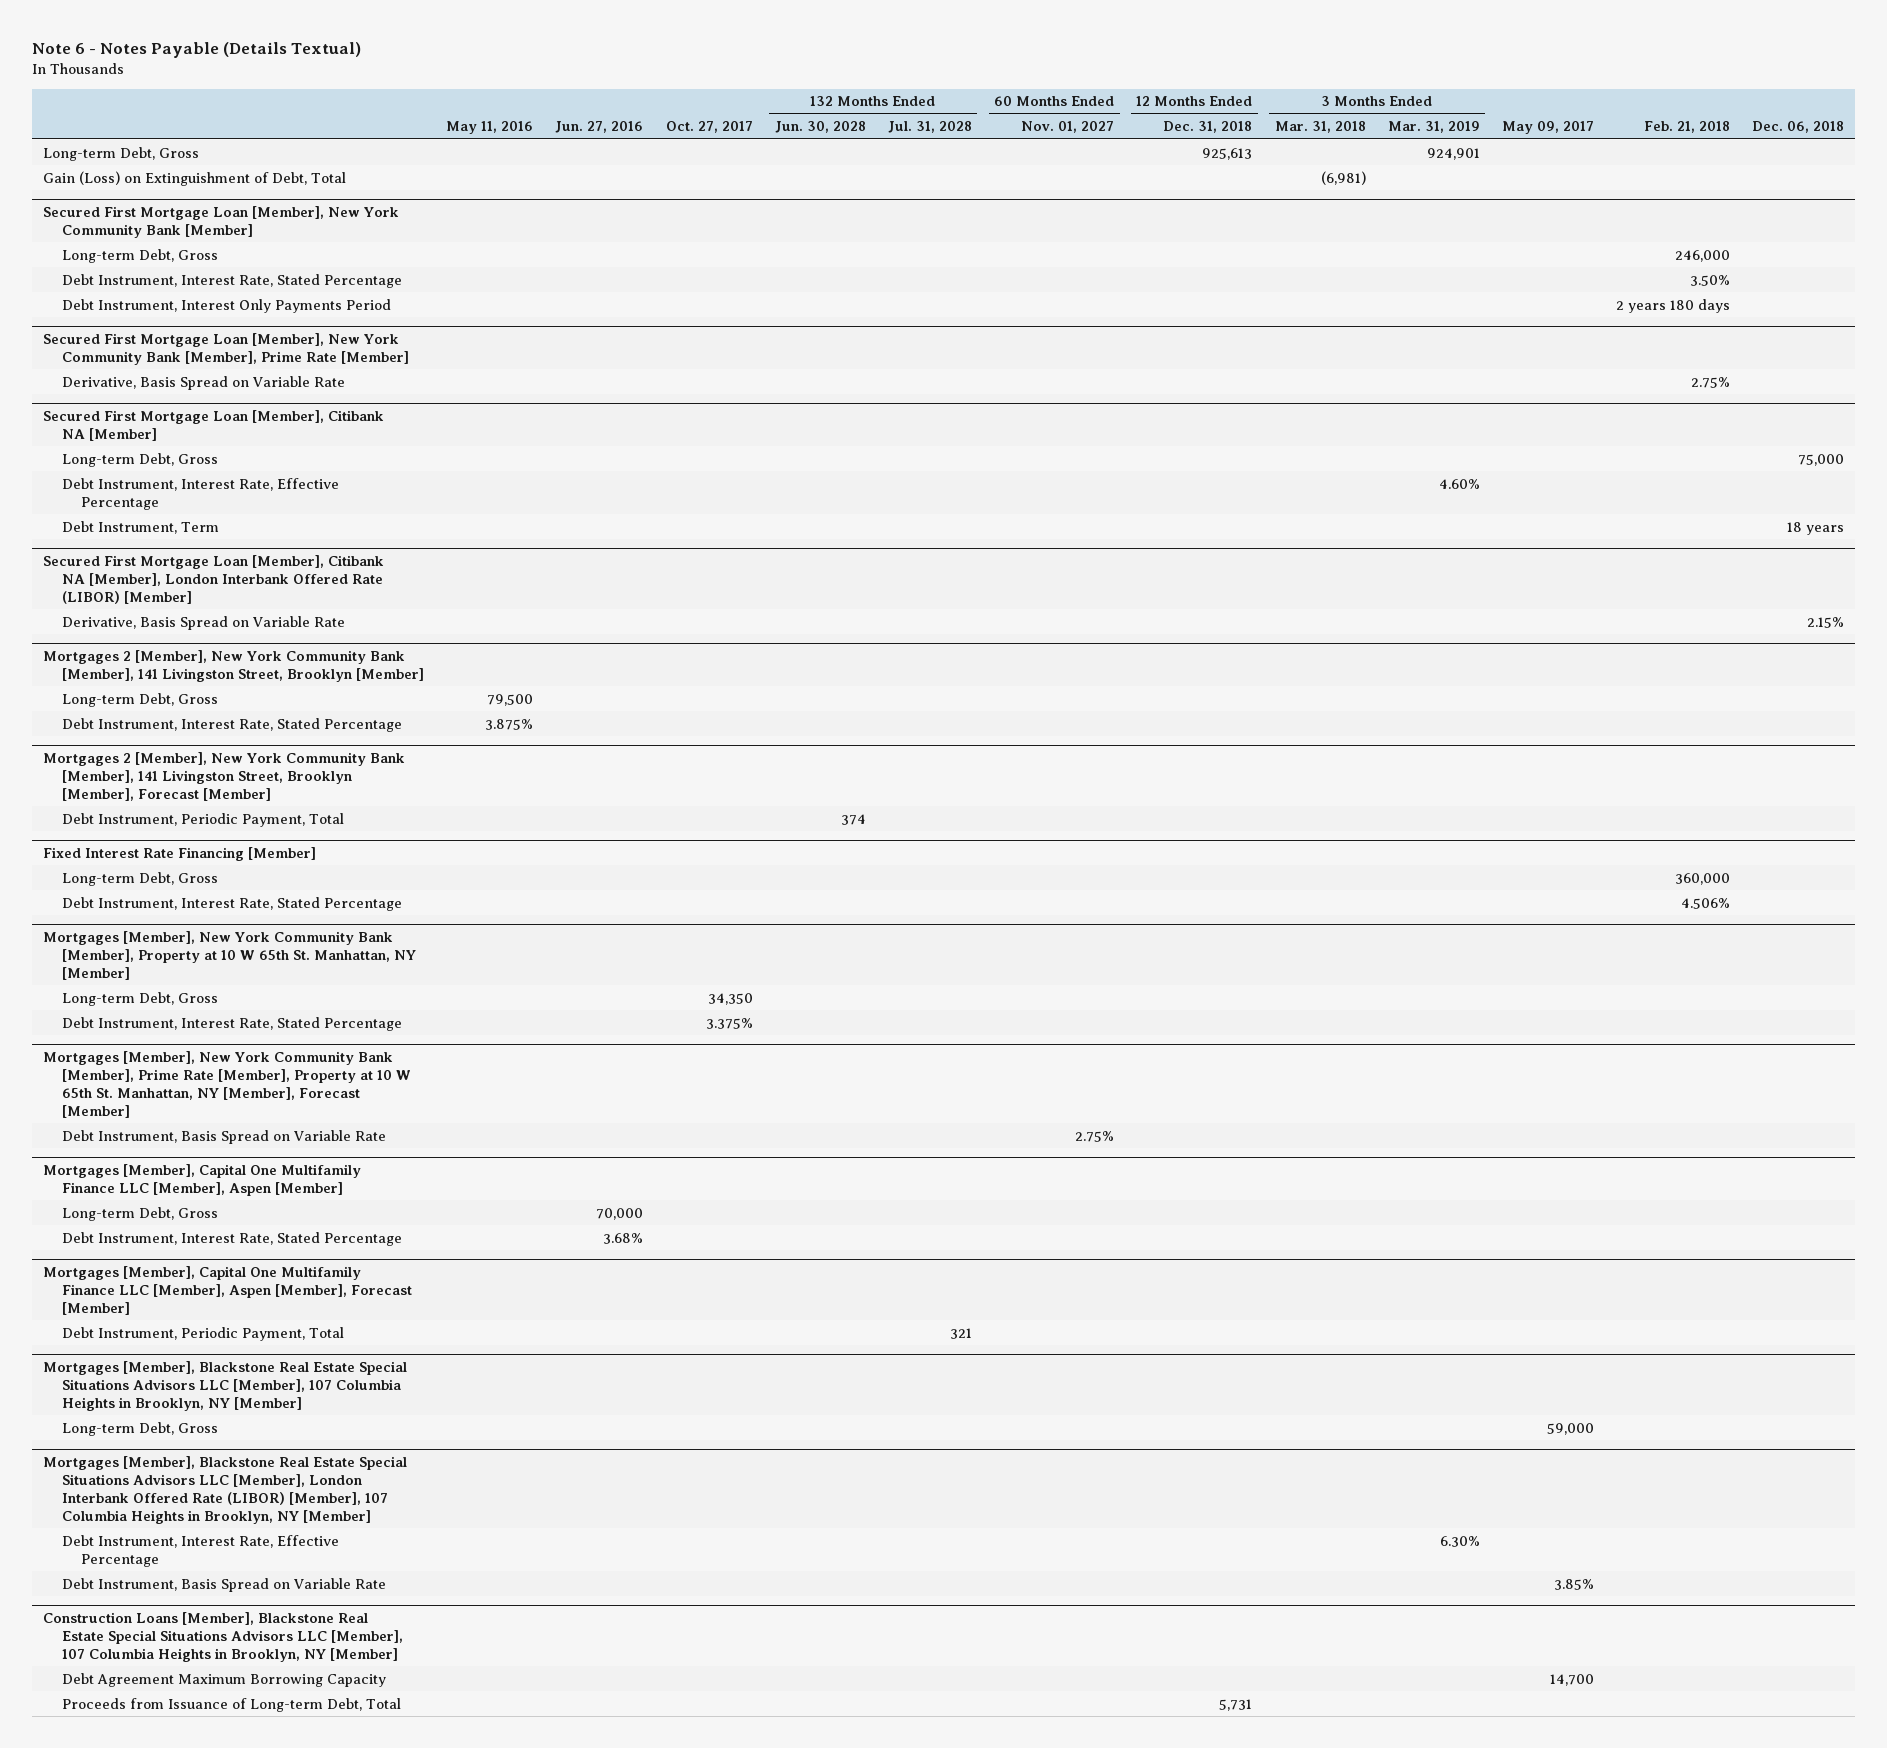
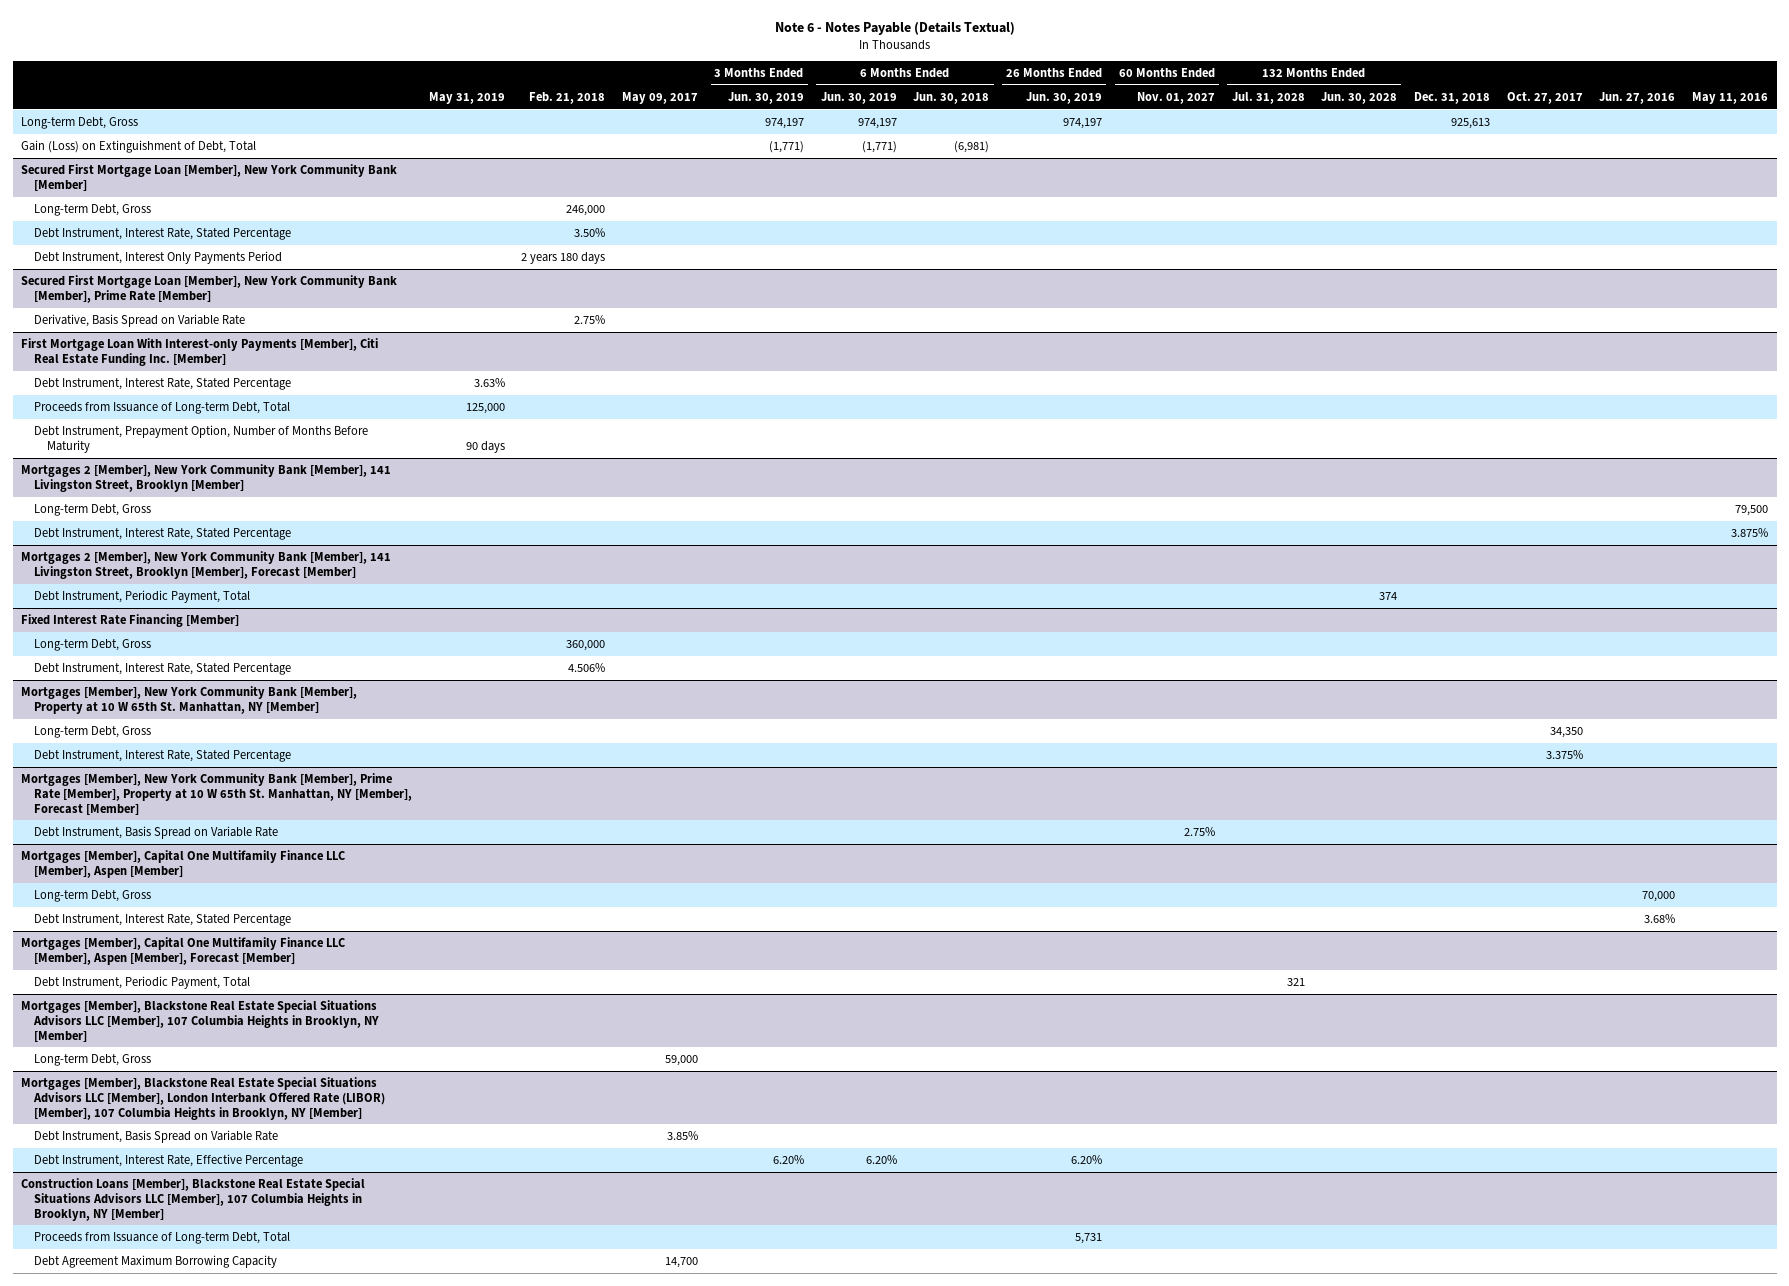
- | May 11, 2016 | Jun. 27, 2016 | Oct. 27, 2017 | 132 Months Ended Jun. 30, 2028 | 132 Months Ended Jul. 31, 2028 | 60 Months Ended Nov. 01, 2027 | 12 Months Ended Dec. 31, 2018 | 3 Months Ended Mar. 31, 2018 | 3 Months Ended Mar. 31, 2019 | May 09, 2017 | Feb. 21, 2018 | Dec. 06, 2018
+ | May 31, 2019 | Feb. 21, 2018 | May 09, 2017 | 3 Months Ended Jun. 30, 2019 | 6 Months Ended Jun. 30, 2019 | 6 Months Ended Jun. 30, 2018 | 26 Months Ended Jun. 30, 2019 | 60 Months Ended Nov. 01, 2027 | 132 Months Ended Jul. 31, 2028 | 132 Months Ended Jun. 30, 2028 | Dec. 31, 2018 | Oct. 27, 2017 | Jun. 27, 2016 | May 11, 2016
- Secured First Mortgage Loan [Member], Citibank NA [Member]
- Long-term Debt, Gross | | | | | | | | | | | | 75,000
- Debt Instrument, Interest Rate, Effective Percentage | | | | | | | | | 4.60% | | |
- Debt Instrument, Term | | | | | | | | | | | | 18 years
- Secured First Mortgage Loan [Member], Citibank NA [Member], London Interbank Offered Rate (LIBOR) [Member]
- Derivative, Basis Spread on Variable Rate | | | | | | | | | | | | 2.15%
+ First Mortgage Loan With Interest-only Payments [Member], Citi Real Estate Funding Inc. [Member]
+ Debt Instrument, Interest Rate, Stated Percentage | 3.63% | | | | | | | | | | | | |
+ Proceeds from Issuance of Long-term Debt, Total | 125,000 | | | | | | | | | | | | |
+ Debt Instrument, Prepayment Option, Number of Months Before Maturity | 90 days | | | | | | | | | | | | |
@ Mortgages [Member], Blackstone Real Estate Special Situations Advisors LLC [Member], London Interbank Offered Rate (LIBOR) [Member], 107 Columbia Heights in Brooklyn, NY [Member]
moved down: Debt Instrument, Interest Rate, Effective Percentage | | | | 6.20% | 6.20% | | 6.20% | | | | | | |
@ Construction Loans [Member], Blackstone Real Estate Special Situations Advisors LLC [Member], 107 Columbia Heights in Brooklyn, NY [Member]
moved down: Debt Agreement Maximum Borrowing Capacity | | | 14,700 | | | | | | | | | | |

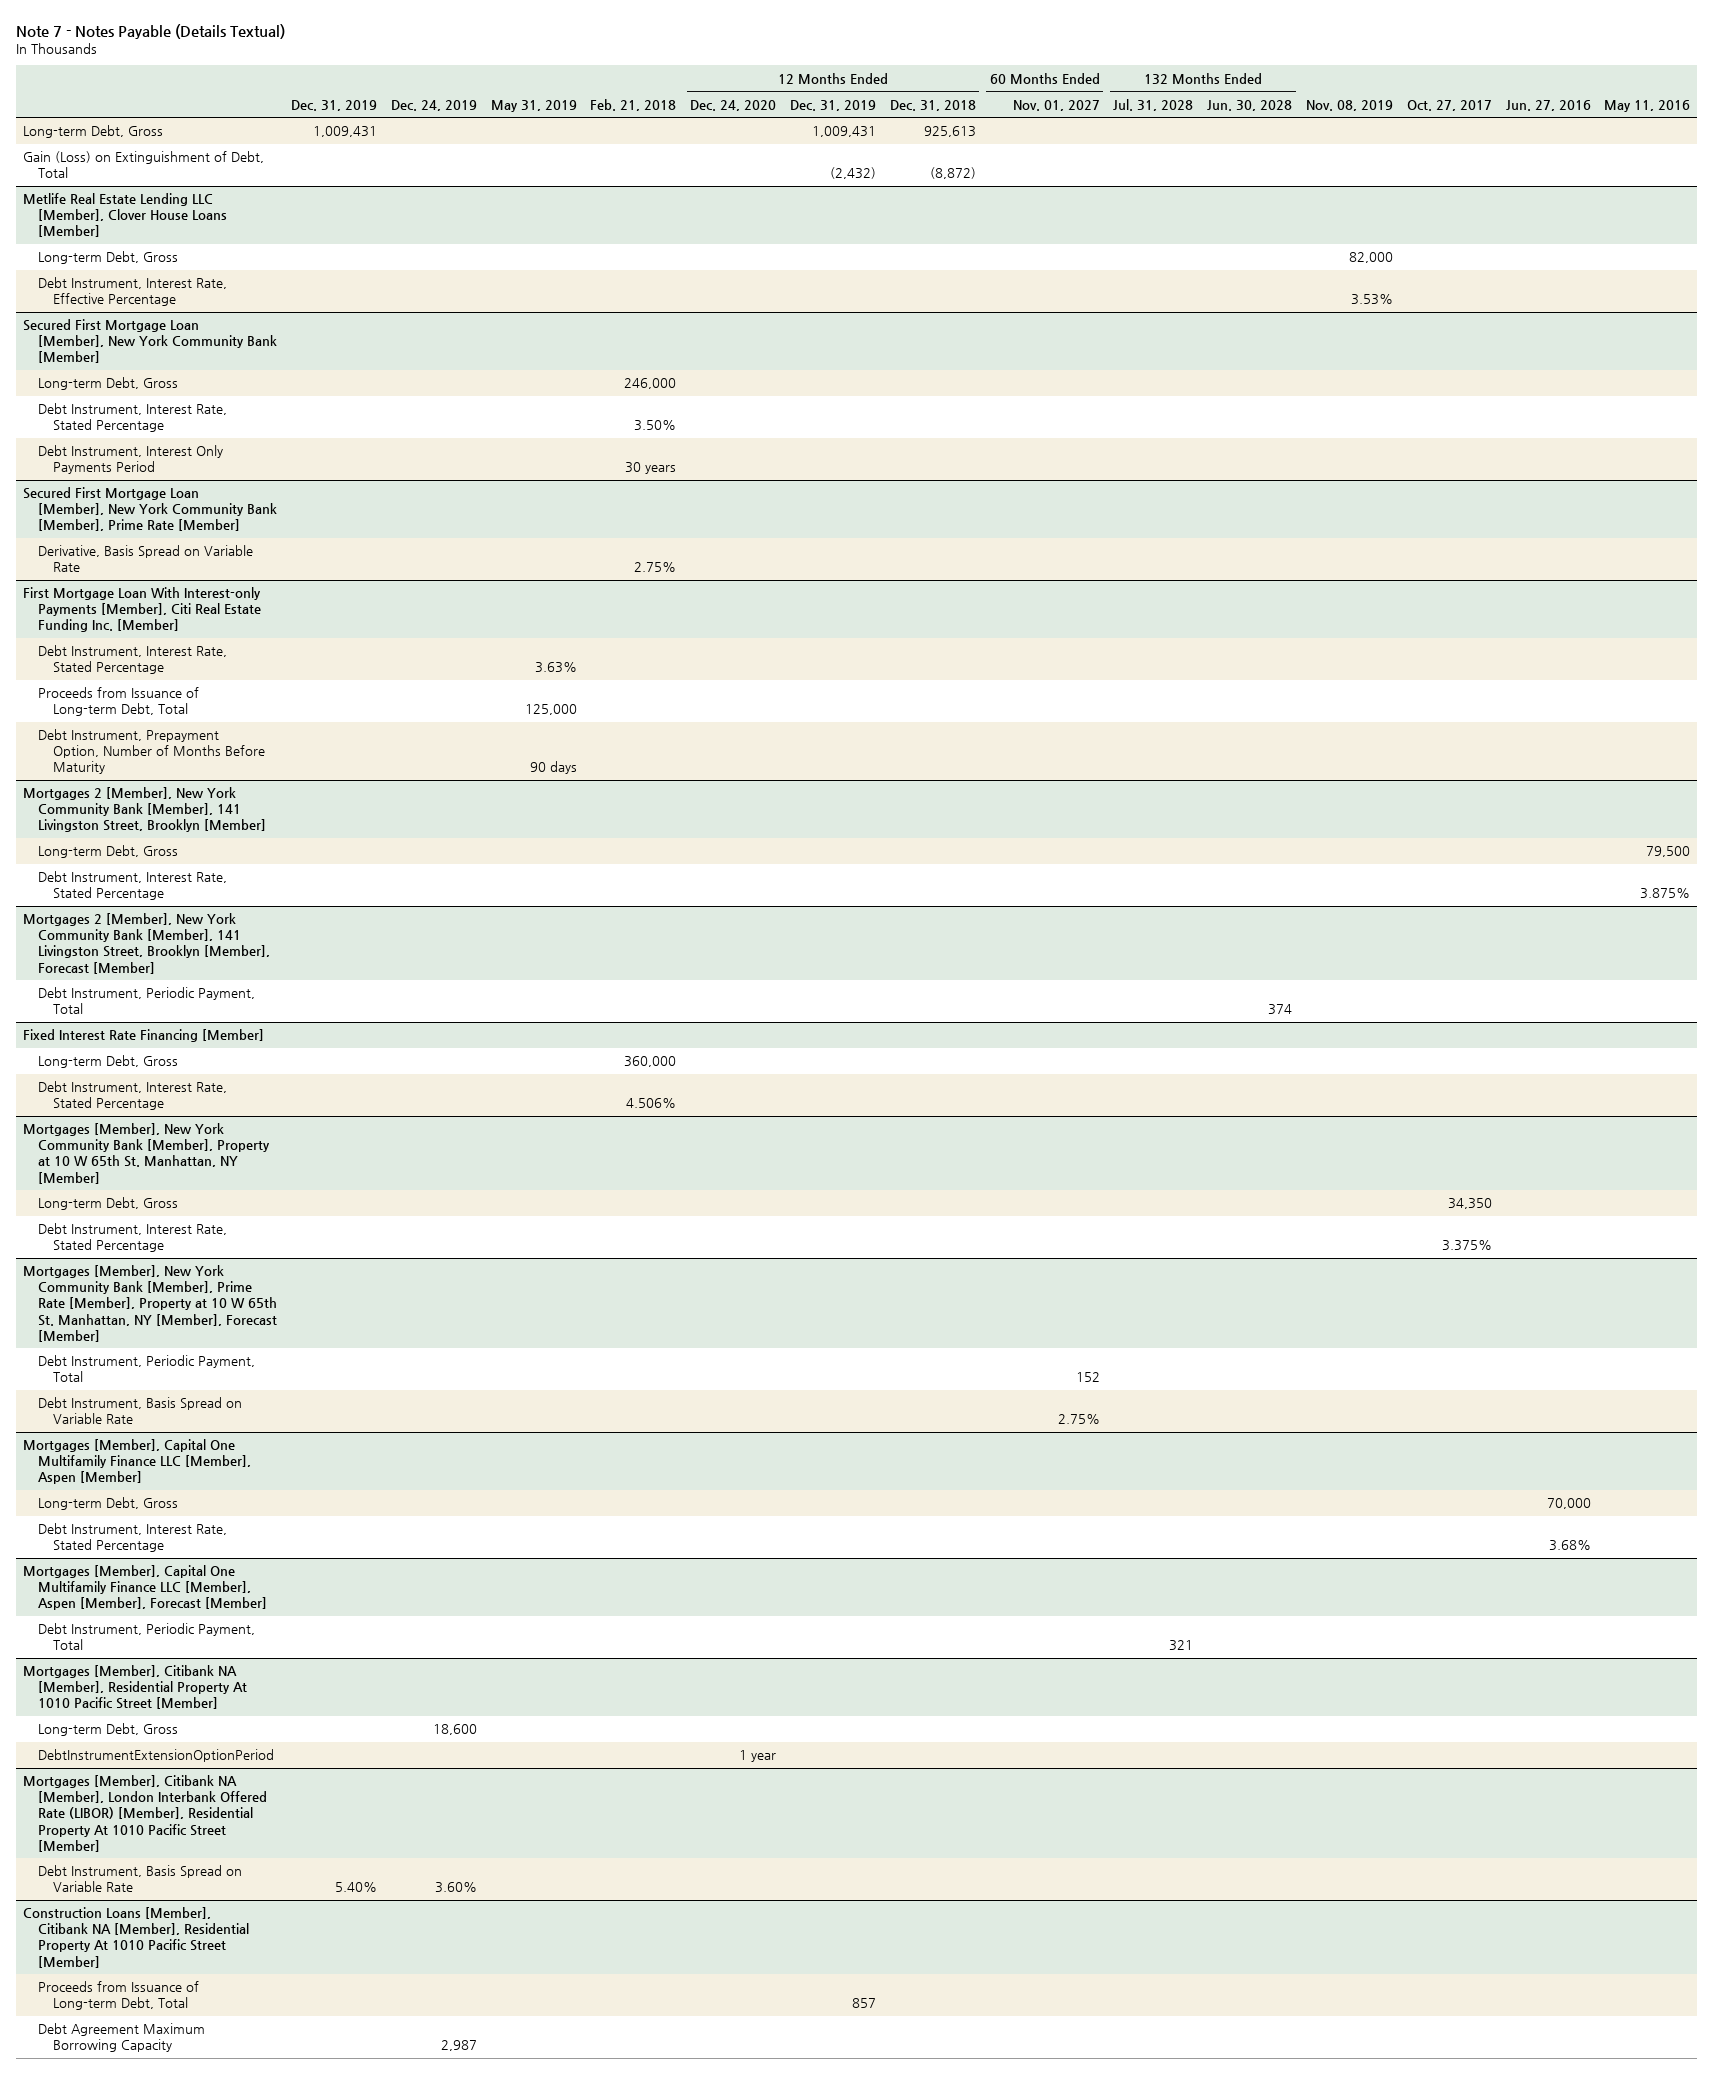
- Note 6 - Notes Payable (Details Textual)
+ Note 7 - Notes Payable (Details Textual)
- | May 31, 2019 | Feb. 21, 2018 | May 09, 2017 | 3 Months Ended Jun. 30, 2019 | 6 Months Ended Jun. 30, 2019 | 6 Months Ended Jun. 30, 2018 | 26 Months Ended Jun. 30, 2019 | 60 Months Ended Nov. 01, 2027 | 132 Months Ended Jul. 31, 2028 | 132 Months Ended Jun. 30, 2028 | Dec. 31, 2018 | Oct. 27, 2017 | Jun. 27, 2016 | May 11, 2016
+ | Dec. 31, 2019 | Dec. 24, 2019 | May 31, 2019 | Feb. 21, 2018 | 12 Months Ended Dec. 24, 2020 | 12 Months Ended Dec. 31, 2019 | 12 Months Ended Dec. 31, 2018 | 60 Months Ended Nov. 01, 2027 | 132 Months Ended Jul. 31, 2028 | 132 Months Ended Jun. 30, 2028 | Nov. 08, 2019 | Oct. 27, 2017 | Jun. 27, 2016 | May 11, 2016
+ Metlife Real Estate Lending LLC [Member], Clover House Loans [Member]
+ Long-term Debt, Gross | | | | | | | | | | | 82,000 | | |
+ Debt Instrument, Interest Rate, Effective Percentage | | | | | | | | | | | 3.53% | | |
@ Secured First Mortgage Loan [Member], New York Community Bank [Member]
- Debt Instrument, Interest Only Payments Period | | 2 years 180 days | | | | | | | | | | | |
+ Debt Instrument, Interest Only Payments Period | | | | 30 years | | | | | | | | | |
@ Mortgages [Member], New York Community Bank [Member], Prime Rate [Member], Property at 10 W 65th St. Manhattan, NY [Member], Forecast [Member]
+ Debt Instrument, Periodic Payment, Total | | | | | | | | 152 | | | | | |
- Mortgages [Member], Blackstone Real Estate Special Situations Advisors LLC [Member], 107 Columbia Heights in Brooklyn, NY [Member]
- Long-term Debt, Gross | | | 59,000 | | | | | | | | | | |
- Mortgages [Member], Blackstone Real Estate Special Situations Advisors LLC [Member], London Interbank Offered Rate (LIBOR) [Member], 107 Columbia Heights in Brooklyn, NY [Member]
- Debt Instrument, Basis Spread on Variable Rate | | | 3.85% | | | | | | | | | | |
- Debt Instrument, Interest Rate, Effective Percentage | | | | 6.20% | 6.20% | | 6.20% | | | | | | |
- Construction Loans [Member], Blackstone Real Estate Special Situations Advisors LLC [Member], 107 Columbia Heights in Brooklyn, NY [Member]
- Proceeds from Issuance of Long-term Debt, Total | | | | | | | 5,731 | | | | | | |
- Debt Agreement Maximum Borrowing Capacity | | | 14,700 | | | | | | | | | | |
+ Mortgages [Member], Citibank NA [Member], Residential Property At 1010 Pacific Street [Member]
+ Long-term Debt, Gross | | 18,600 | | | | | | | | | | | |
+ DebtInstrumentExtensionOptionPeriod | | | | | 1 year | | | | | | | | |
+ Mortgages [Member], Citibank NA [Member], London Interbank Offered Rate (LIBOR) [Member], Residential Property At 1010 Pacific Street [Member]
+ Debt Instrument, Basis Spread on Variable Rate | 5.40% | 3.60% | | | | | | | | | | | |
+ Construction Loans [Member], Citibank NA [Member], Residential Property At 1010 Pacific Street [Member]
+ Proceeds from Issuance of Long-term Debt, Total | | | | | | 857 | | | | | | | |
+ Debt Agreement Maximum Borrowing Capacity | | 2,987 | | | | | | | | | | | |

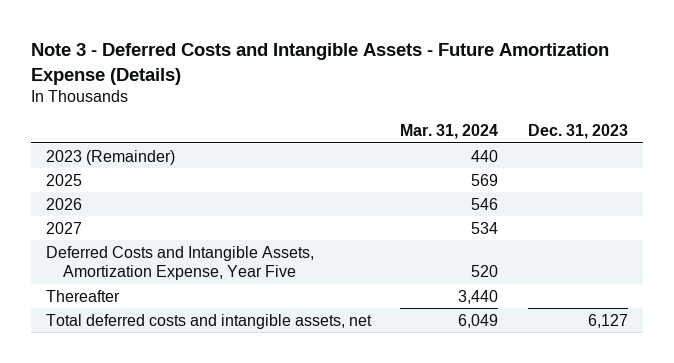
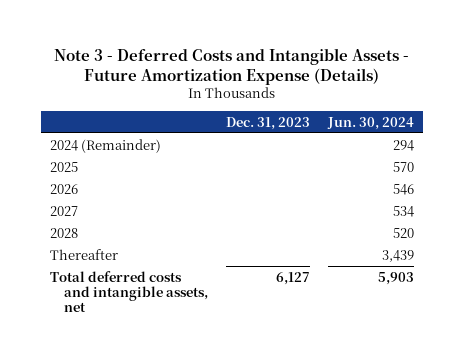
- | Mar. 31, 2024 | Dec. 31, 2023
+ | Dec. 31, 2023 | Jun. 30, 2024
- 2023 (Remainder) | 440 |
+ 2024 (Remainder) | | 294
- Deferred Costs and Intangible Assets, Amortization Expense, Year Five | 520 |
+ 2028 | | 520

